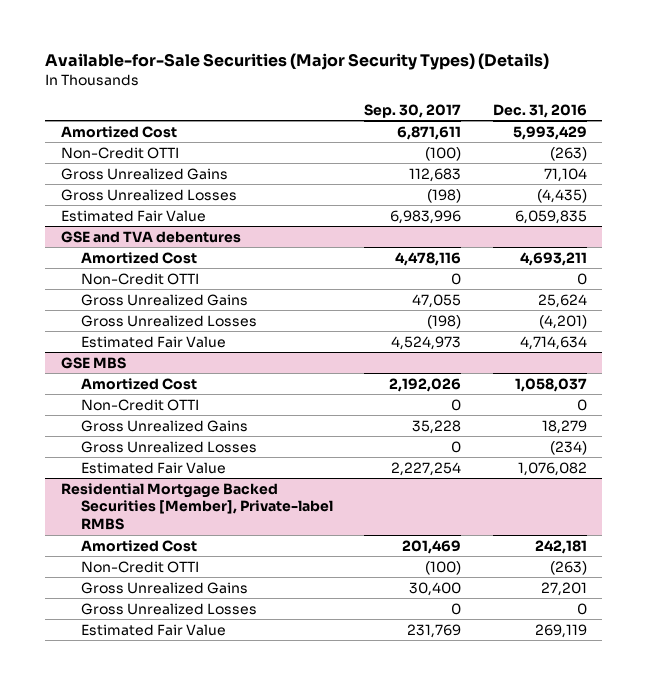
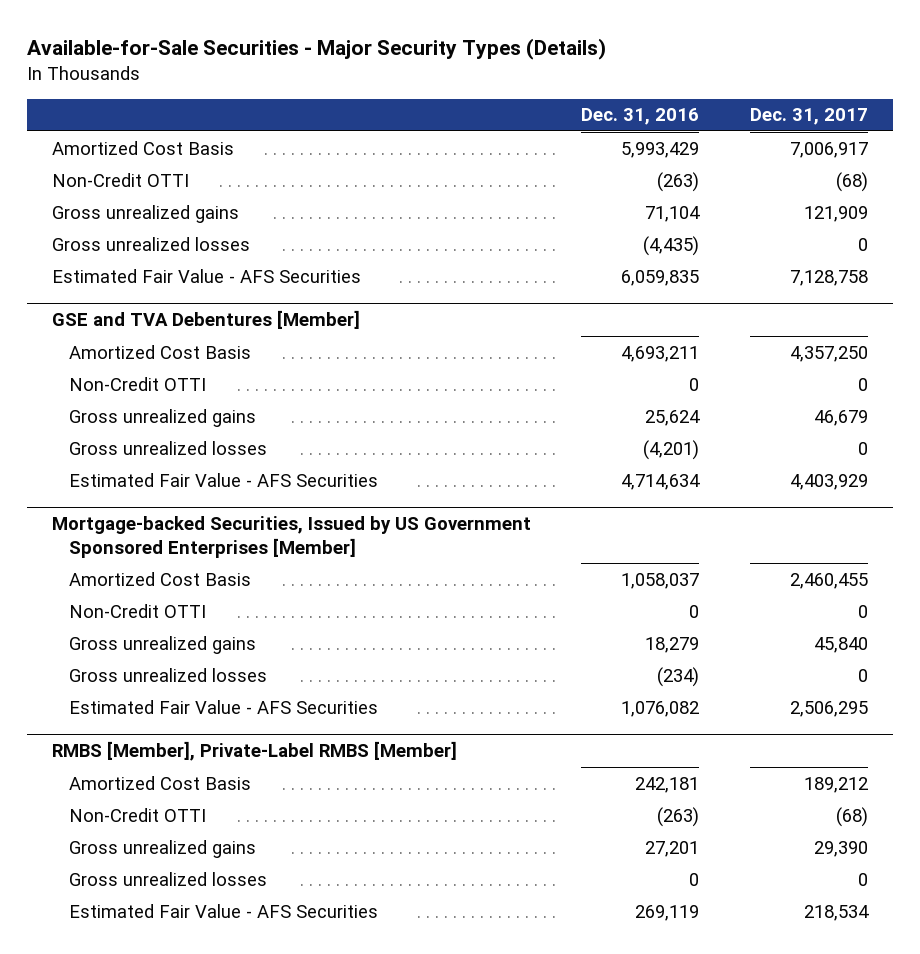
- Available-for-Sale Securities (Major Security Types) (Details)
+ Available-for-Sale Securities - Major Security Types (Details)
- | Sep. 30, 2017 | Dec. 31, 2016
+ | Dec. 31, 2016 | Dec. 31, 2017
- Amortized Cost | 6,871,611 | 5,993,429
+ Amortized Cost Basis | 5,993,429 | 7,006,917
- Gross Unrealized Gains | 112,683 | 71,104
- Gross Unrealized Losses | (198) | (4,435)
- Estimated Fair Value | 6,983,996 | 6,059,835
- GSE and TVA debentures
- Amortized Cost | 4,478,116 | 4,693,211
+ Gross unrealized gains | 71,104 | 121,909
+ Gross unrealized losses | (4,435) | 0
+ Estimated Fair Value - AFS Securities | 6,059,835 | 7,128,758
+ GSE and TVA Debentures [Member]
+ Amortized Cost Basis | 4,693,211 | 4,357,250
- Gross Unrealized Gains | 47,055 | 25,624
- Gross Unrealized Losses | (198) | (4,201)
- Estimated Fair Value | 4,524,973 | 4,714,634
- GSE MBS
- Amortized Cost | 2,192,026 | 1,058,037
+ Gross unrealized gains | 25,624 | 46,679
+ Gross unrealized losses | (4,201) | 0
+ Estimated Fair Value - AFS Securities | 4,714,634 | 4,403,929
+ Mortgage-backed Securities, Issued by US Government Sponsored Enterprises [Member]
+ Amortized Cost Basis | 1,058,037 | 2,460,455
- Gross Unrealized Gains | 35,228 | 18,279
- Gross Unrealized Losses | 0 | (234)
- Estimated Fair Value | 2,227,254 | 1,076,082
- Residential Mortgage Backed Securities [Member], Private-label RMBS
- Amortized Cost | 201,469 | 242,181
+ Gross unrealized gains | 18,279 | 45,840
+ Gross unrealized losses | (234) | 0
+ Estimated Fair Value - AFS Securities | 1,076,082 | 2,506,295
+ RMBS [Member], Private-Label RMBS [Member]
+ Amortized Cost Basis | 242,181 | 189,212
- Gross Unrealized Gains | 30,400 | 27,201
- Gross Unrealized Losses | 0 | 0
- Estimated Fair Value | 231,769 | 269,119
+ Gross unrealized gains | 27,201 | 29,390
+ Gross unrealized losses | 0 | 0
+ Estimated Fair Value - AFS Securities | 269,119 | 218,534

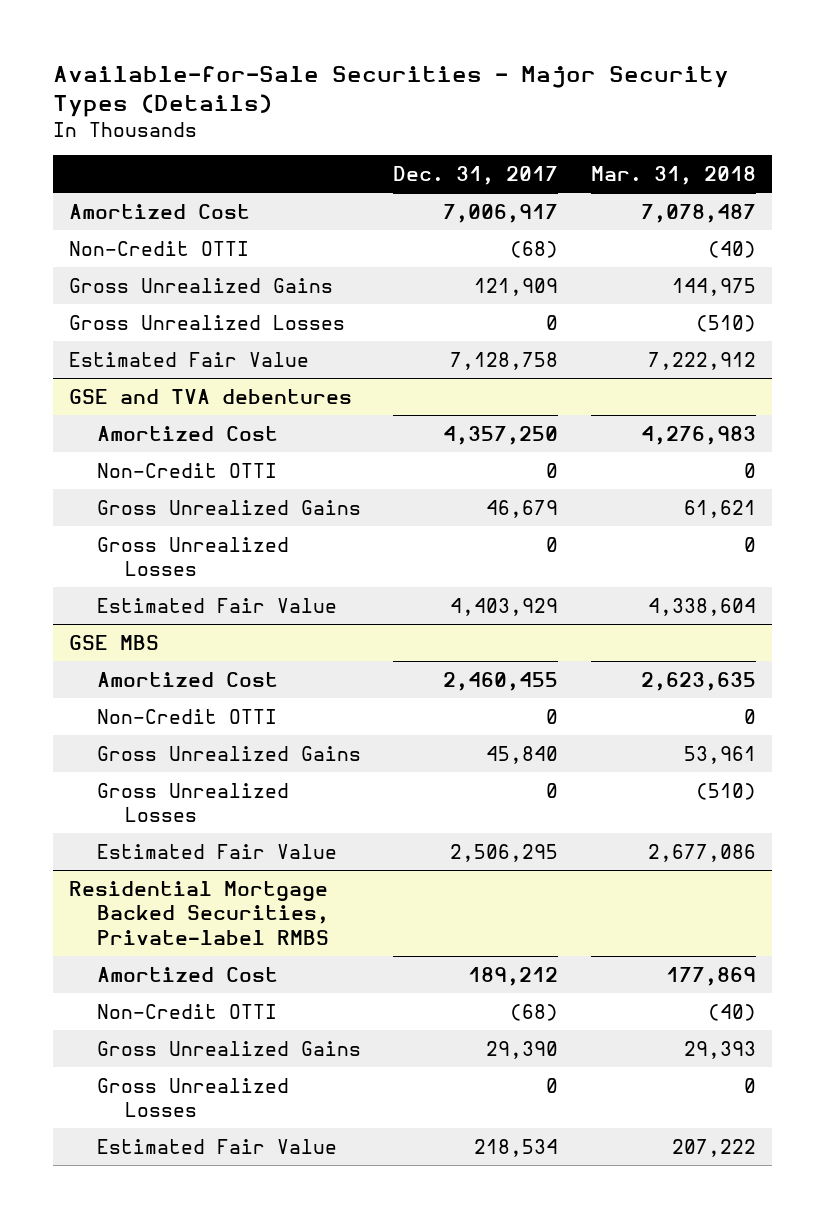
- | Dec. 31, 2016 | Dec. 31, 2017
+ | Dec. 31, 2017 | Mar. 31, 2018
- Amortized Cost Basis | 5,993,429 | 7,006,917
+ Amortized Cost | 7,006,917 | 7,078,487
- Gross unrealized gains | 71,104 | 121,909
- Gross unrealized losses | (4,435) | 0
- Estimated Fair Value - AFS Securities | 6,059,835 | 7,128,758
- GSE and TVA Debentures [Member]
- Amortized Cost Basis | 4,693,211 | 4,357,250
+ Gross Unrealized Gains | 121,909 | 144,975
+ Gross Unrealized Losses | 0 | (510)
+ Estimated Fair Value | 7,128,758 | 7,222,912
+ GSE and TVA debentures
+ Amortized Cost | 4,357,250 | 4,276,983
- Gross unrealized gains | 25,624 | 46,679
- Gross unrealized losses | (4,201) | 0
- Estimated Fair Value - AFS Securities | 4,714,634 | 4,403,929
- Mortgage-backed Securities, Issued by US Government Sponsored Enterprises [Member]
- Amortized Cost Basis | 1,058,037 | 2,460,455
+ Gross Unrealized Gains | 46,679 | 61,621
+ Gross Unrealized Losses | 0 | 0
+ Estimated Fair Value | 4,403,929 | 4,338,604
+ GSE MBS
+ Amortized Cost | 2,460,455 | 2,623,635
- Gross unrealized gains | 18,279 | 45,840
- Gross unrealized losses | (234) | 0
- Estimated Fair Value - AFS Securities | 1,076,082 | 2,506,295
- RMBS [Member], Private-Label RMBS [Member]
- Amortized Cost Basis | 242,181 | 189,212
+ Gross Unrealized Gains | 45,840 | 53,961
+ Gross Unrealized Losses | 0 | (510)
+ Estimated Fair Value | 2,506,295 | 2,677,086
+ Residential Mortgage Backed Securities, Private-label RMBS
+ Amortized Cost | 189,212 | 177,869
- Gross unrealized gains | 27,201 | 29,390
- Gross unrealized losses | 0 | 0
- Estimated Fair Value - AFS Securities | 269,119 | 218,534
+ Gross Unrealized Gains | 29,390 | 29,393
+ Gross Unrealized Losses | 0 | 0
+ Estimated Fair Value | 218,534 | 207,222

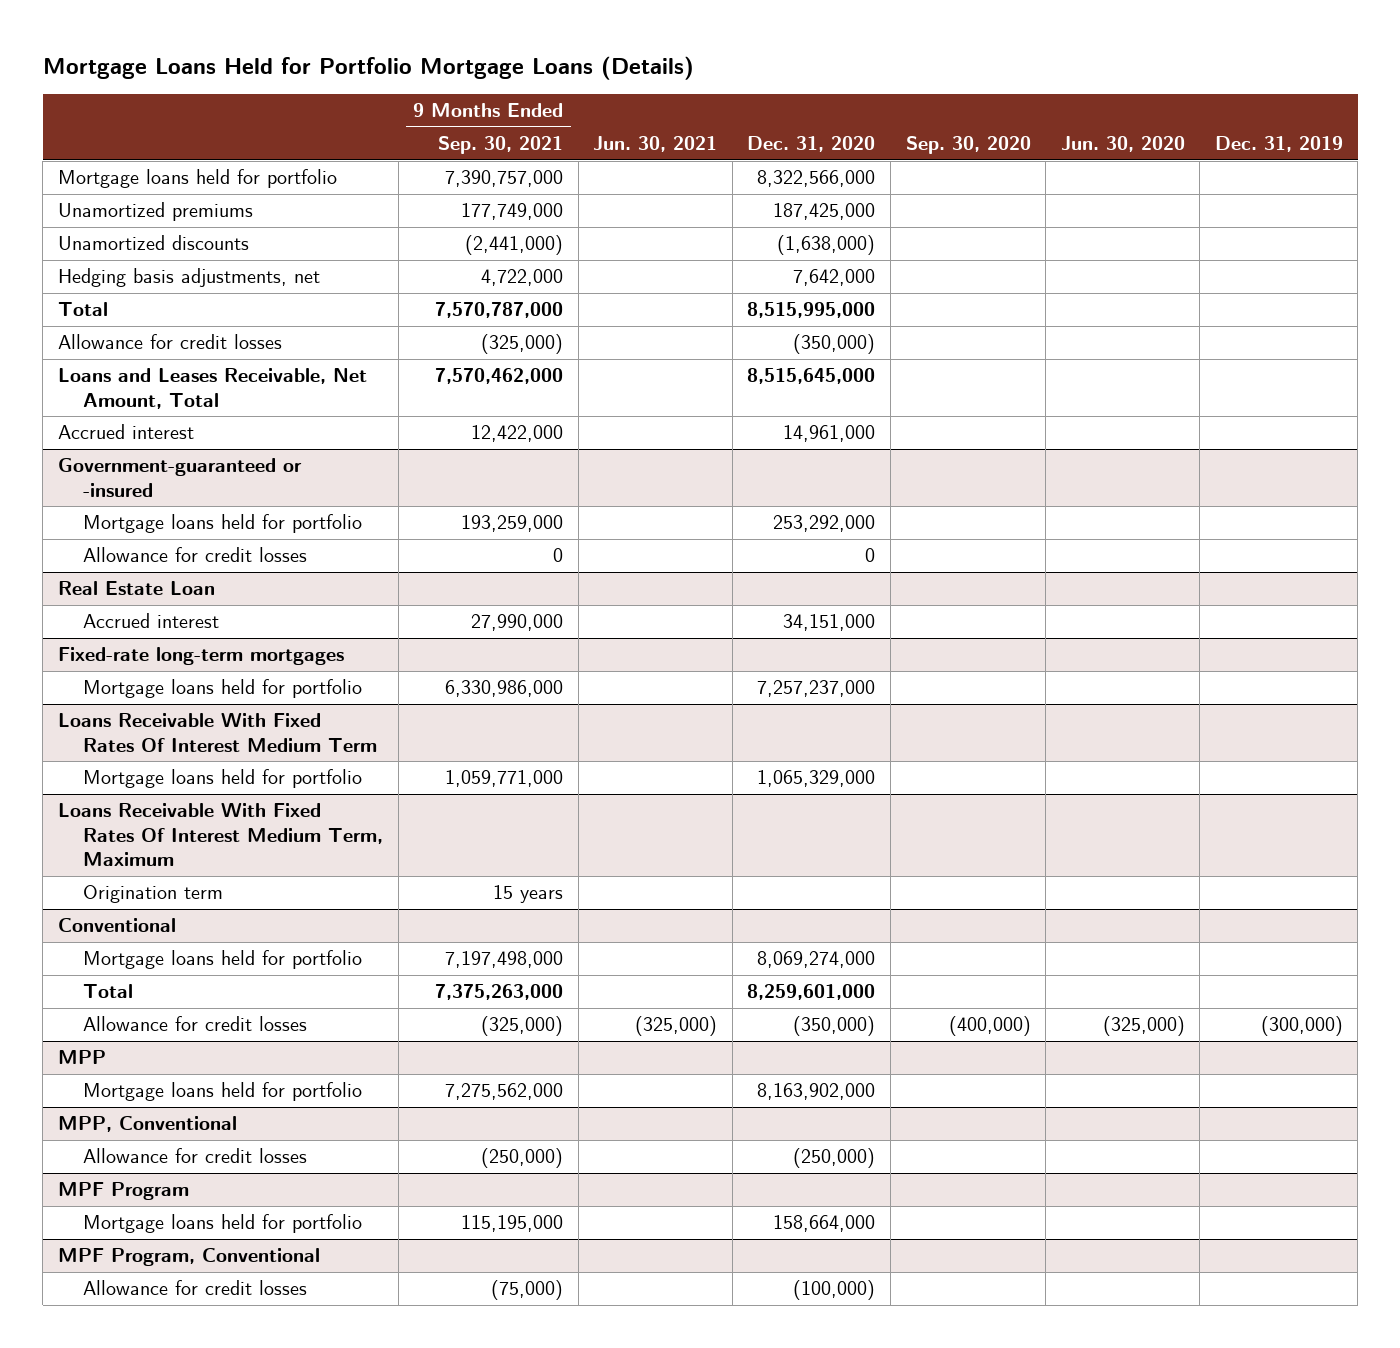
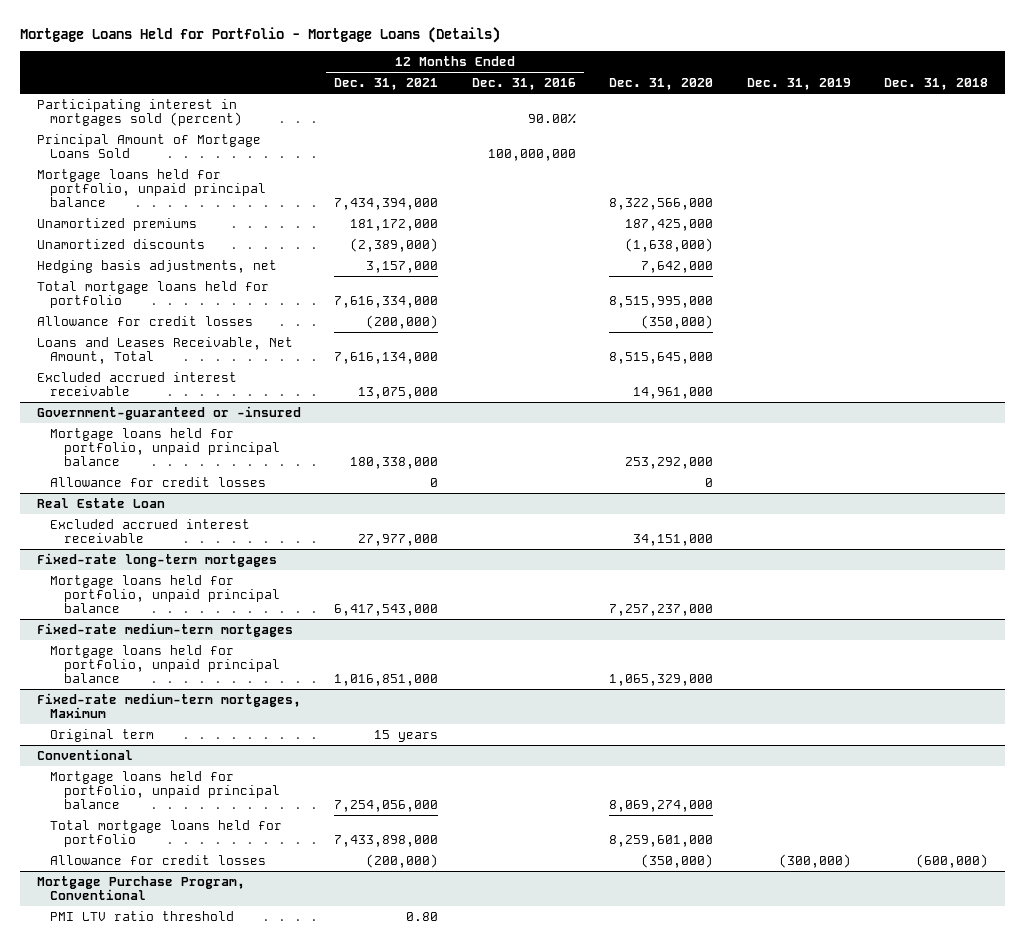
- Mortgage Loans Held for Portfolio Mortgage Loans (Details)
+ Mortgage Loans Held for Portfolio - Mortgage Loans (Details)
- | 9 Months Ended Sep. 30, 2021 | Jun. 30, 2021 | Dec. 31, 2020 | Sep. 30, 2020 | Jun. 30, 2020 | Dec. 31, 2019
+ | 12 Months Ended Dec. 31, 2021 | 12 Months Ended Dec. 31, 2016 | Dec. 31, 2020 | Dec. 31, 2019 | Dec. 31, 2018
- Mortgage loans held for portfolio | 7,390,757,000 | | 8,322,566,000 | | |
+ Participating interest in mortgages sold (percent) | | 90.00% | | |
+ Principal Amount of Mortgage Loans Sold | | 100,000,000 | | |
+ Mortgage loans held for portfolio, unpaid principal balance | 7,434,394,000 | | 8,322,566,000 | |
- Total | 7,570,787,000 | | 8,515,995,000 | | |
+ Total mortgage loans held for portfolio | 7,616,334,000 | | 8,515,995,000 | |
- Accrued interest | 12,422,000 | | 14,961,000 | | |
+ Excluded accrued interest receivable | 13,075,000 | | 14,961,000 | |
@ Government-guaranteed or -insured
- Mortgage loans held for portfolio | 193,259,000 | | 253,292,000 | | |
+ Mortgage loans held for portfolio, unpaid principal balance | 180,338,000 | | 253,292,000 | |
@ Real Estate Loan
- Accrued interest | 27,990,000 | | 34,151,000 | | |
+ Excluded accrued interest receivable | 27,977,000 | | 34,151,000 | |
@ Fixed-rate long-term mortgages
- Mortgage loans held for portfolio | 6,330,986,000 | | 7,257,237,000 | | |
- Loans Receivable With Fixed Rates Of Interest Medium Term
- Mortgage loans held for portfolio | 1,059,771,000 | | 1,065,329,000 | | |
- Loans Receivable With Fixed Rates Of Interest Medium Term, Maximum
- Origination term | 15 years | | | | |
@ Fixed-rate long-term mortgages
+ Mortgage loans held for portfolio, unpaid principal balance | 6,417,543,000 | | 7,257,237,000 | |
+ Fixed-rate medium-term mortgages
+ Mortgage loans held for portfolio, unpaid principal balance | 1,016,851,000 | | 1,065,329,000 | |
+ Fixed-rate medium-term mortgages, Maximum
+ Original term | 15 years | | | |
@ Conventional
- Mortgage loans held for portfolio | 7,197,498,000 | | 8,069,274,000 | | |
- Total | 7,375,263,000 | | 8,259,601,000 | | |
+ Mortgage loans held for portfolio, unpaid principal balance | 7,254,056,000 | | 8,069,274,000 | |
+ Total mortgage loans held for portfolio | 7,433,898,000 | | 8,259,601,000 | |
- MPP
- Mortgage loans held for portfolio | 7,275,562,000 | | 8,163,902,000 | | |
- MPP, Conventional
- Allowance for credit losses | (250,000) | | (250,000) | | |
- MPF Program
- Mortgage loans held for portfolio | 115,195,000 | | 158,664,000 | | |
- MPF Program, Conventional
- Allowance for credit losses | (75,000) | | (100,000) | | |
+ Mortgage Purchase Program, Conventional
+ PMI LTV ratio threshold | 0.80 | | | |

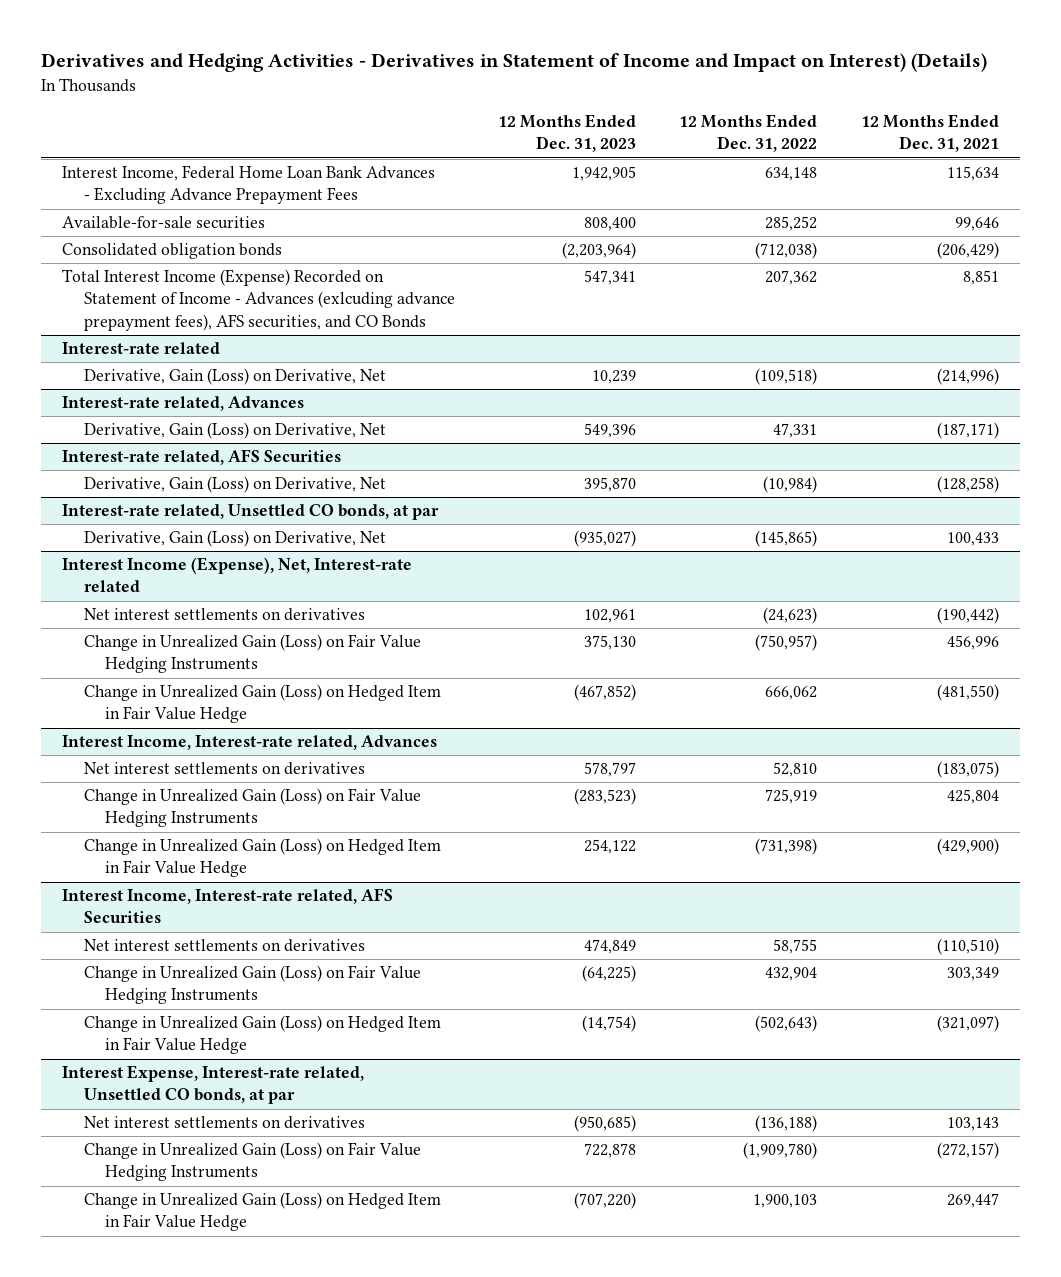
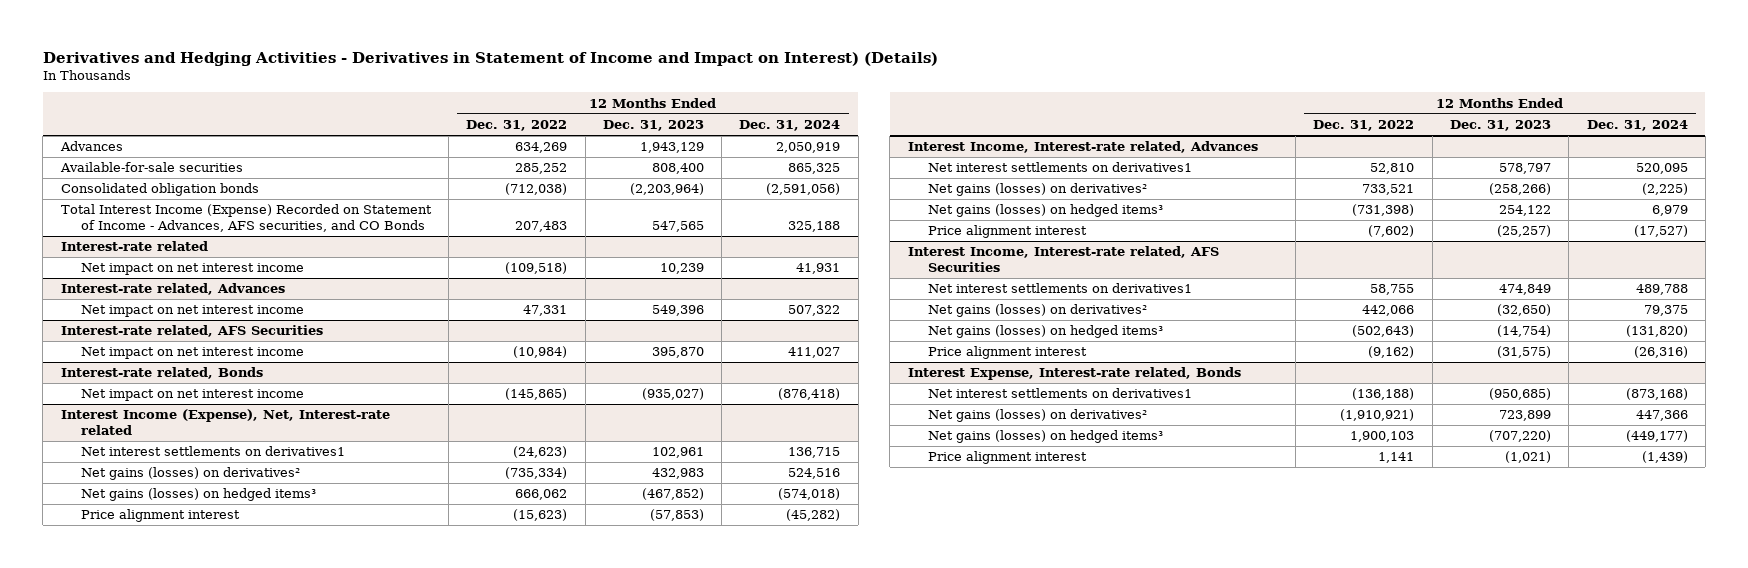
- | 12 Months Ended Dec. 31, 2023 | 12 Months Ended Dec. 31, 2022 | 12 Months Ended Dec. 31, 2021
+ | 12 Months Ended Dec. 31, 2022 | 12 Months Ended Dec. 31, 2023 | 12 Months Ended Dec. 31, 2024
- Interest Income, Federal Home Loan Bank Advances - Excluding Advance Prepayment Fees | 1,942,905 | 634,148 | 115,634
+ Advances | 634,269 | 1,943,129 | 2,050,919
- Total Interest Income (Expense) Recorded on Statement of Income - Advances (exlcuding advance prepayment fees), AFS securities, and CO Bonds | 547,341 | 207,362 | 8,851
+ Total Interest Income (Expense) Recorded on Statement of Income - Advances, AFS securities, and CO Bonds | 207,483 | 547,565 | 325,188
@ Interest-rate related
- Derivative, Gain (Loss) on Derivative, Net | 10,239 | (109,518) | (214,996)
+ Net impact on net interest income | (109,518) | 10,239 | 41,931
@ Interest-rate related, Advances
- Derivative, Gain (Loss) on Derivative, Net | 549,396 | 47,331 | (187,171)
+ Net impact on net interest income | 47,331 | 549,396 | 507,322
@ Interest-rate related, AFS Securities
- Derivative, Gain (Loss) on Derivative, Net | 395,870 | (10,984) | (128,258)
- Interest-rate related, Unsettled CO bonds, at par
- Derivative, Gain (Loss) on Derivative, Net | (935,027) | (145,865) | 100,433
@ Interest-rate related, AFS Securities
+ Net impact on net interest income | (10,984) | 395,870 | 411,027
+ Interest-rate related, Bonds
+ Net impact on net interest income | (145,865) | (935,027) | (876,418)
@ Interest Income (Expense), Net, Interest-rate related
- Net interest settlements on derivatives | 102,961 | (24,623) | (190,442)
- Change in Unrealized Gain (Loss) on Fair Value Hedging Instruments | 375,130 | (750,957) | 456,996
- Change in Unrealized Gain (Loss) on Hedged Item in Fair Value Hedge | (467,852) | 666,062 | (481,550)
+ Net interest settlements on derivatives1 | (24,623) | 102,961 | 136,715
+ Net gains (losses) on derivatives² | (735,334) | 432,983 | 524,516
+ Net gains (losses) on hedged items³ | 666,062 | (467,852) | (574,018)
+ Price alignment interest | (15,623) | (57,853) | (45,282)
@ Interest Income, Interest-rate related, Advances
- Net interest settlements on derivatives | 578,797 | 52,810 | (183,075)
- Change in Unrealized Gain (Loss) on Fair Value Hedging Instruments | (283,523) | 725,919 | 425,804
- Change in Unrealized Gain (Loss) on Hedged Item in Fair Value Hedge | 254,122 | (731,398) | (429,900)
+ Net interest settlements on derivatives1 | 52,810 | 578,797 | 520,095
+ Net gains (losses) on derivatives² | 733,521 | (258,266) | (2,225)
+ Net gains (losses) on hedged items³ | (731,398) | 254,122 | 6,979
+ Price alignment interest | (7,602) | (25,257) | (17,527)
@ Interest Income, Interest-rate related, AFS Securities
- Net interest settlements on derivatives | 474,849 | 58,755 | (110,510)
- Change in Unrealized Gain (Loss) on Fair Value Hedging Instruments | (64,225) | 432,904 | 303,349
- Change in Unrealized Gain (Loss) on Hedged Item in Fair Value Hedge | (14,754) | (502,643) | (321,097)
- Interest Expense, Interest-rate related, Unsettled CO bonds, at par
- Net interest settlements on derivatives | (950,685) | (136,188) | 103,143
- Change in Unrealized Gain (Loss) on Fair Value Hedging Instruments | 722,878 | (1,909,780) | (272,157)
- Change in Unrealized Gain (Loss) on Hedged Item in Fair Value Hedge | (707,220) | 1,900,103 | 269,447
@ Interest Income, Interest-rate related, AFS Securities
+ Net interest settlements on derivatives1 | 58,755 | 474,849 | 489,788
+ Net gains (losses) on derivatives² | 442,066 | (32,650) | 79,375
+ Net gains (losses) on hedged items³ | (502,643) | (14,754) | (131,820)
+ Price alignment interest | (9,162) | (31,575) | (26,316)
+ Interest Expense, Interest-rate related, Bonds
+ Net interest settlements on derivatives1 | (136,188) | (950,685) | (873,168)
+ Net gains (losses) on derivatives² | (1,910,921) | 723,899 | 447,366
+ Net gains (losses) on hedged items³ | 1,900,103 | (707,220) | (449,177)
+ Price alignment interest | 1,141 | (1,021) | (1,439)

